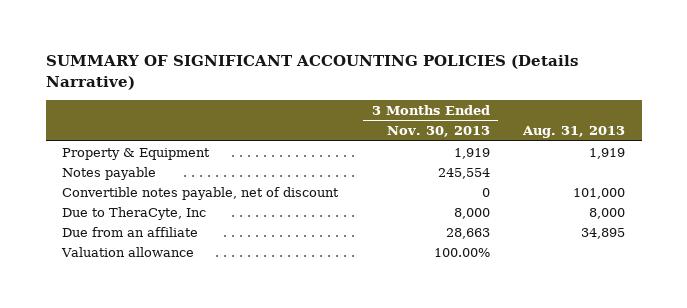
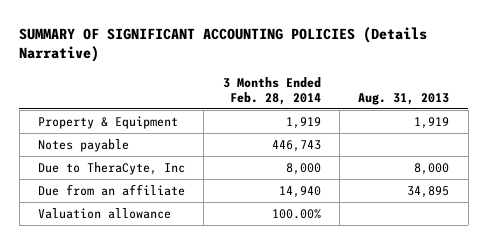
- | 3 Months Ended Nov. 30, 2013 | Aug. 31, 2013
+ | 3 Months Ended Feb. 28, 2014 | Aug. 31, 2013
- Convertible notes payable, net of discount | 0 | 101,000

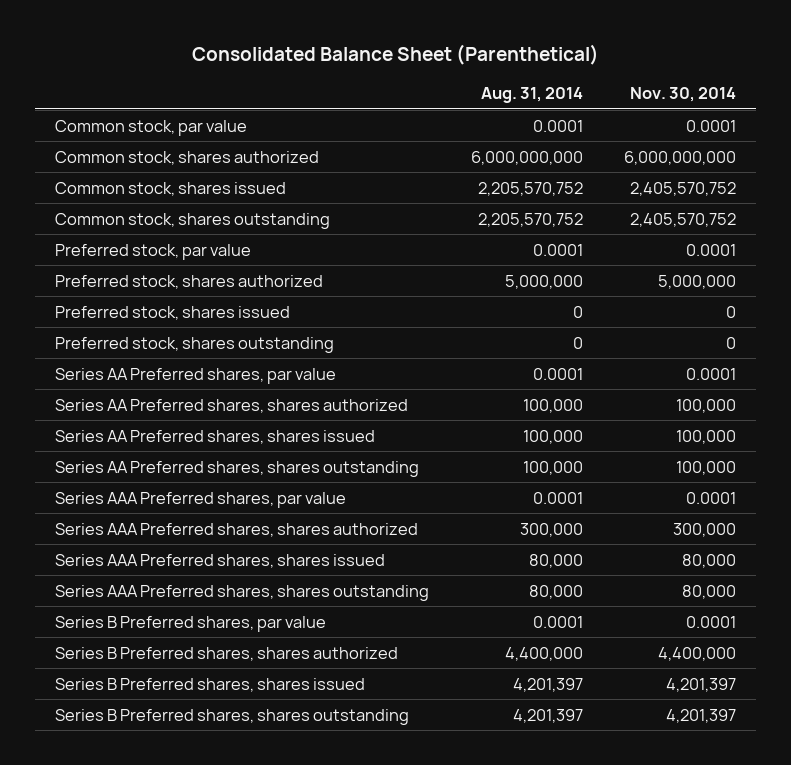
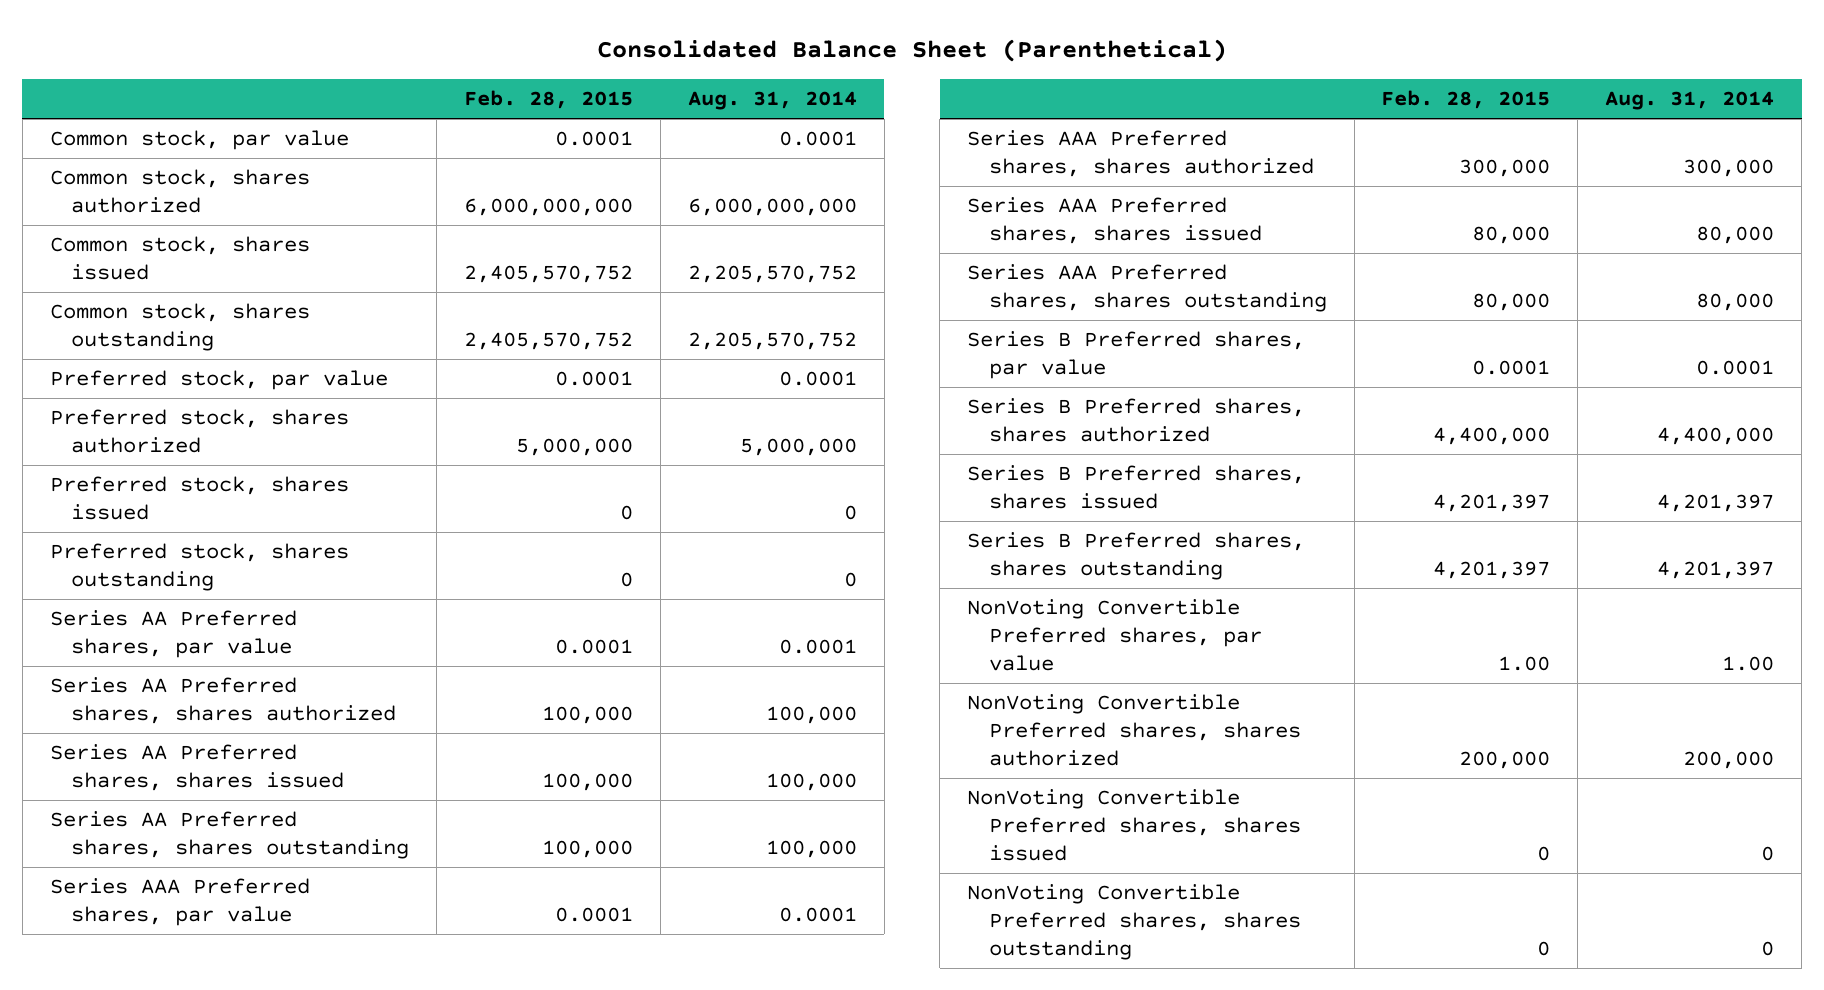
- | Aug. 31, 2014 | Nov. 30, 2014
+ | Feb. 28, 2015 | Aug. 31, 2014
+ NonVoting Convertible Preferred shares, par value | 1.00 | 1.00
+ NonVoting Convertible Preferred shares, shares authorized | 200,000 | 200,000
+ NonVoting Convertible Preferred shares, shares issued | 0 | 0
+ NonVoting Convertible Preferred shares, shares outstanding | 0 | 0

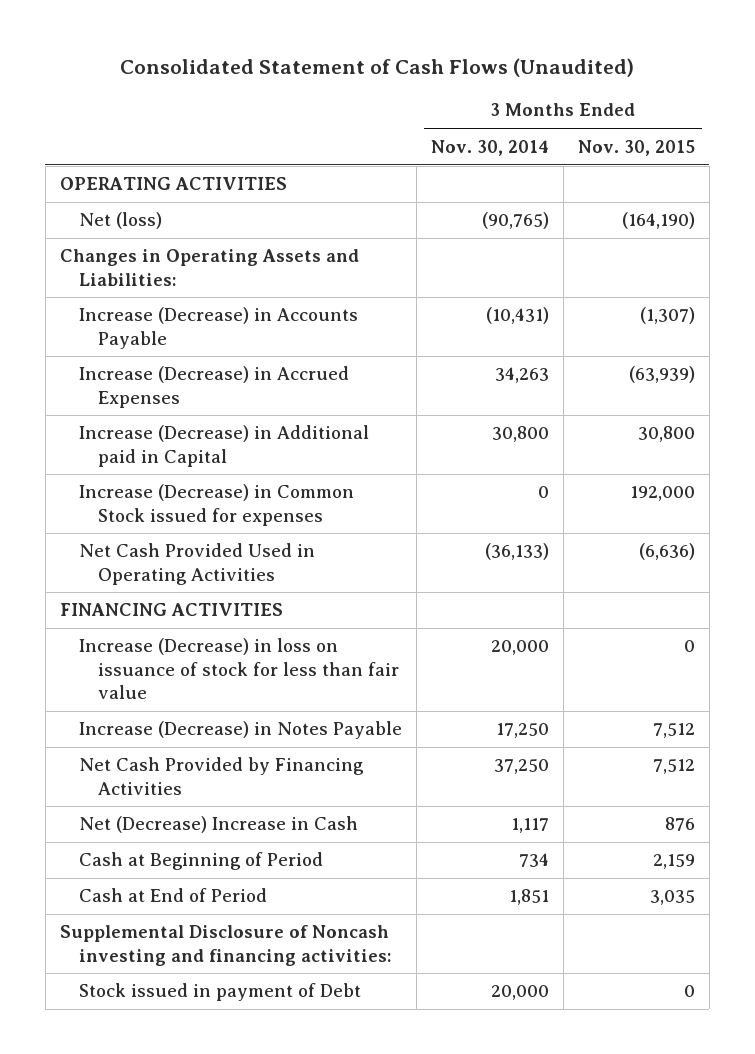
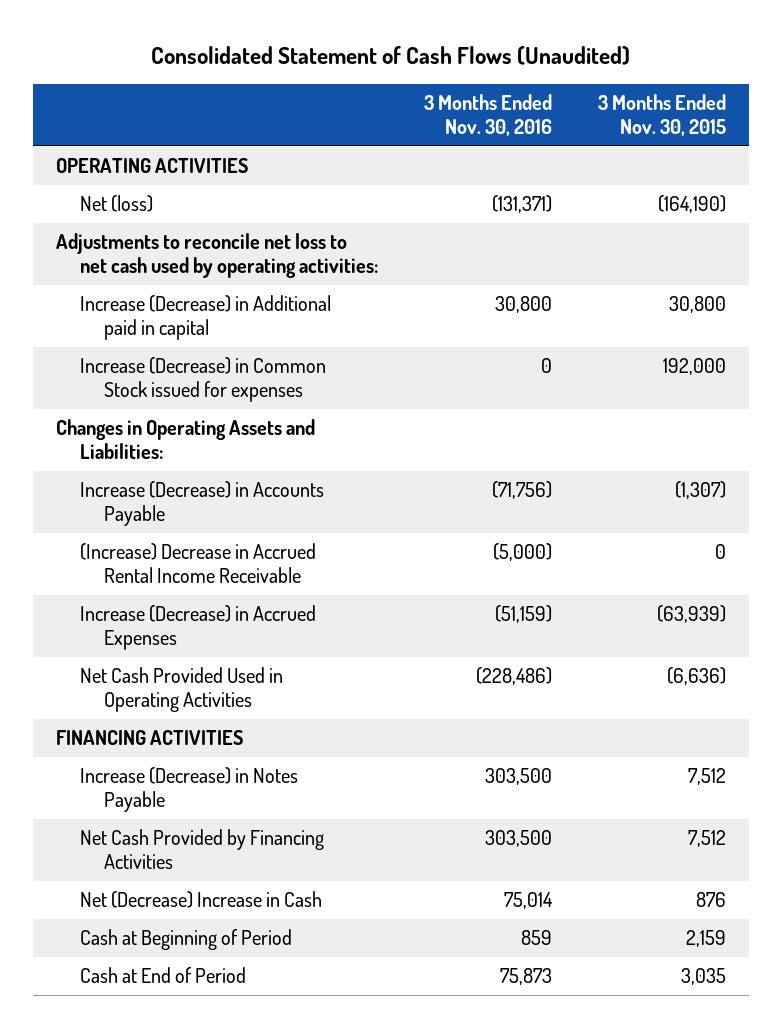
- | 3 Months Ended Nov. 30, 2014 | 3 Months Ended Nov. 30, 2015
+ | 3 Months Ended Nov. 30, 2016 | 3 Months Ended Nov. 30, 2015
+ Adjustments to reconcile net loss to net cash used by operating activities:
+ Increase (Decrease) in Additional paid in capital | 30,800 | 30,800
moved up: Increase (Decrease) in Common Stock issued for expenses | 0 | 192,000
+ (Increase) Decrease in Accrued Rental Income Receivable | (5,000) | 0
- Increase (Decrease) in Additional paid in Capital | 30,800 | 30,800
- Increase (Decrease) in loss on issuance of stock for less than fair value | 20,000 | 0
- Supplemental Disclosure of Noncash investing and financing activities:
- Stock issued in payment of Debt | 20,000 | 0

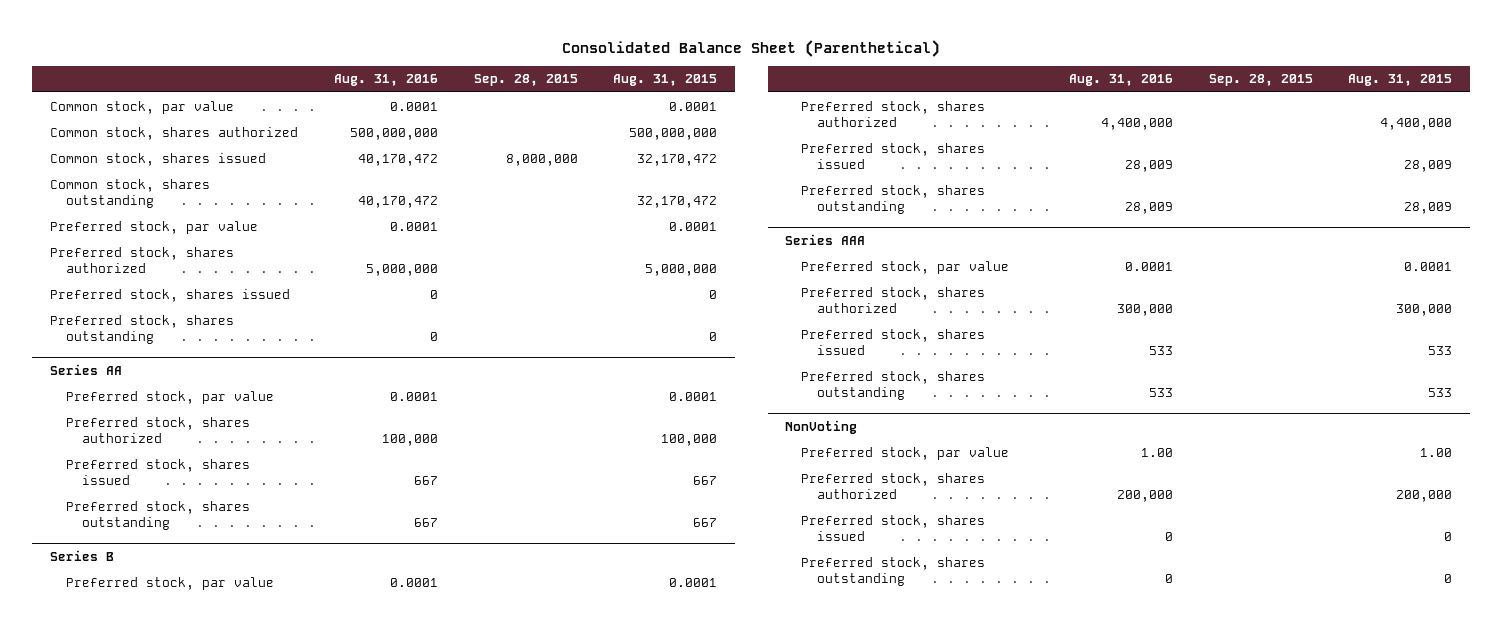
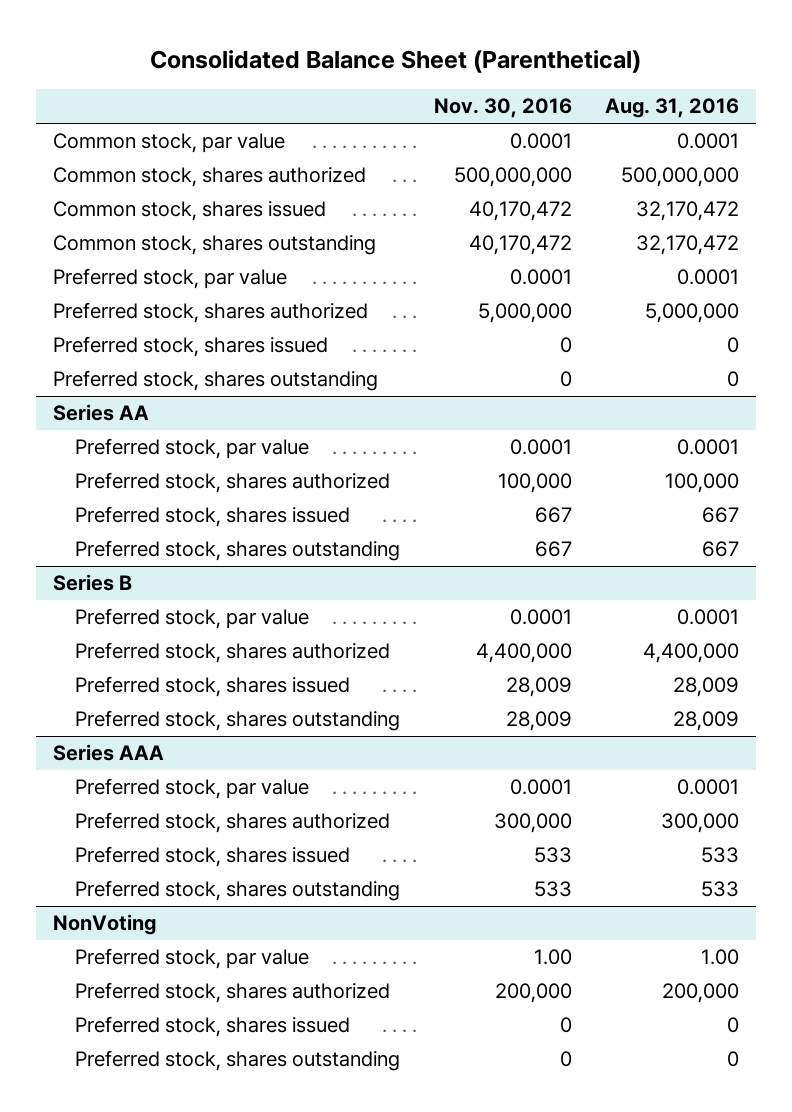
- | Aug. 31, 2016 | Sep. 28, 2015 | Aug. 31, 2015
+ | Nov. 30, 2016 | Aug. 31, 2016
- Common stock, shares issued | 40,170,472 | 8,000,000 | 32,170,472
- Common stock, shares outstanding | 40,170,472 | | 32,170,472
+ Common stock, shares issued | 40,170,472 | 32,170,472
+ Common stock, shares outstanding | 40,170,472 | 32,170,472

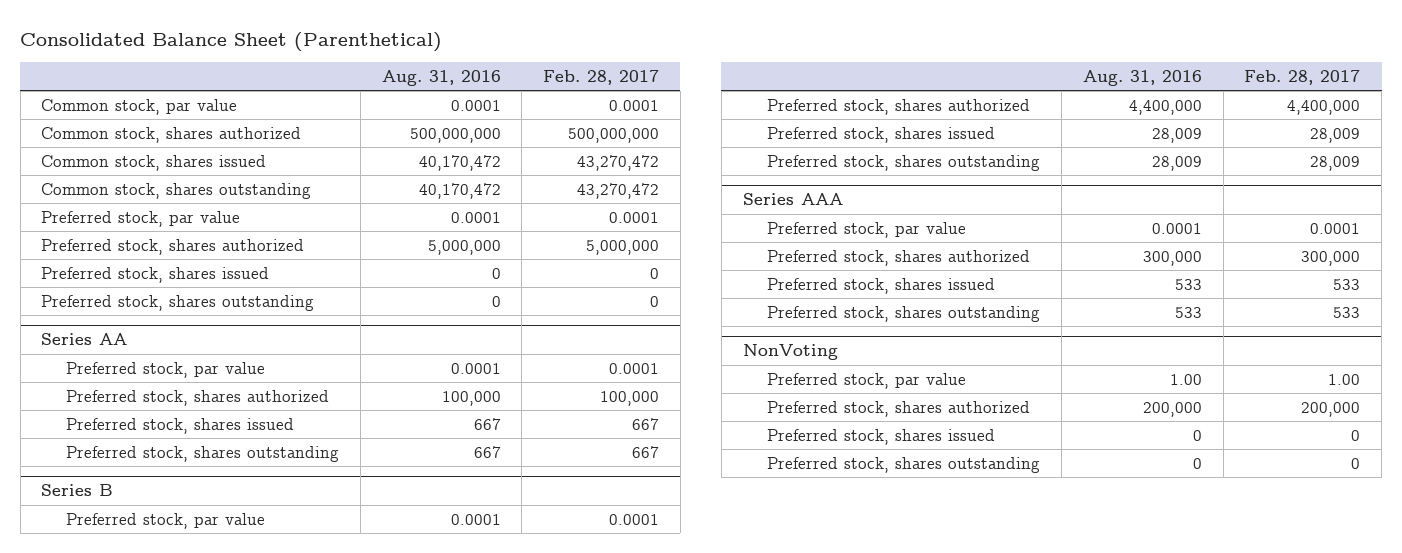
- | Nov. 30, 2016 | Aug. 31, 2016
+ | Aug. 31, 2016 | Feb. 28, 2017
- Common stock, shares issued | 40,170,472 | 32,170,472
- Common stock, shares outstanding | 40,170,472 | 32,170,472
+ Common stock, shares issued | 40,170,472 | 43,270,472
+ Common stock, shares outstanding | 40,170,472 | 43,270,472

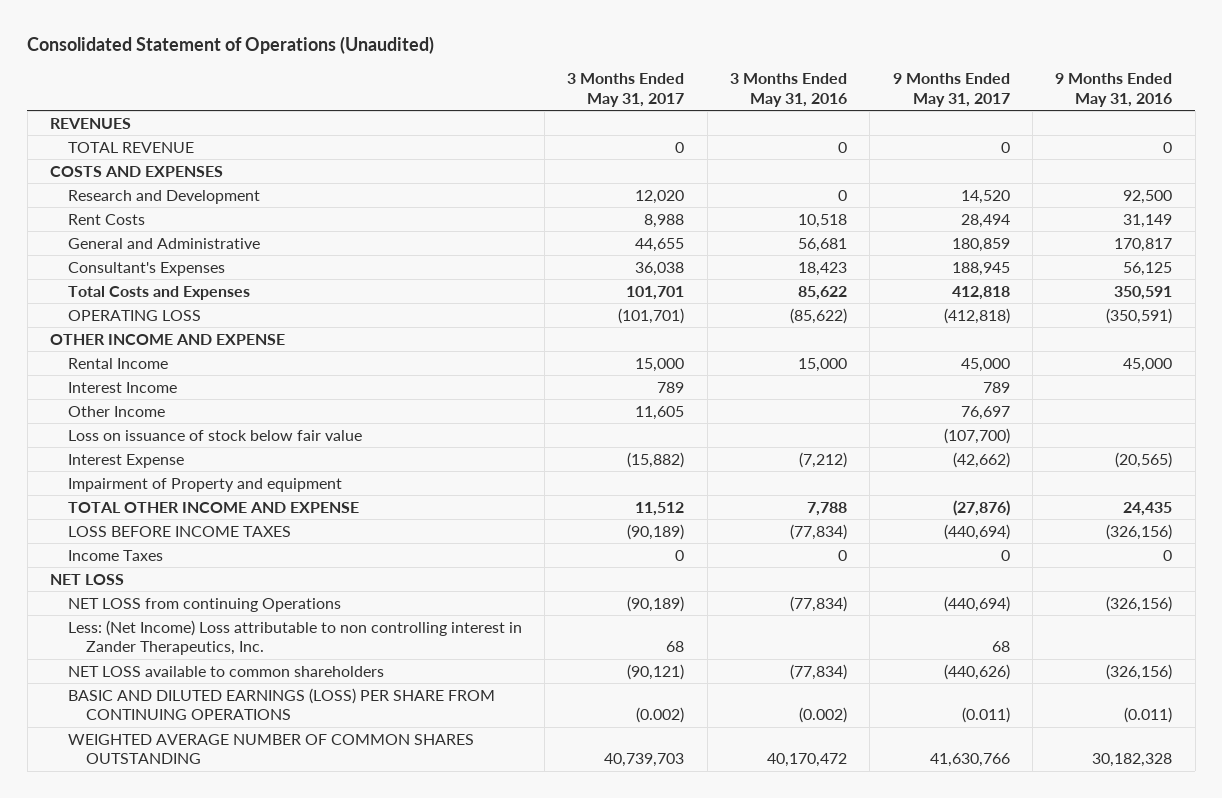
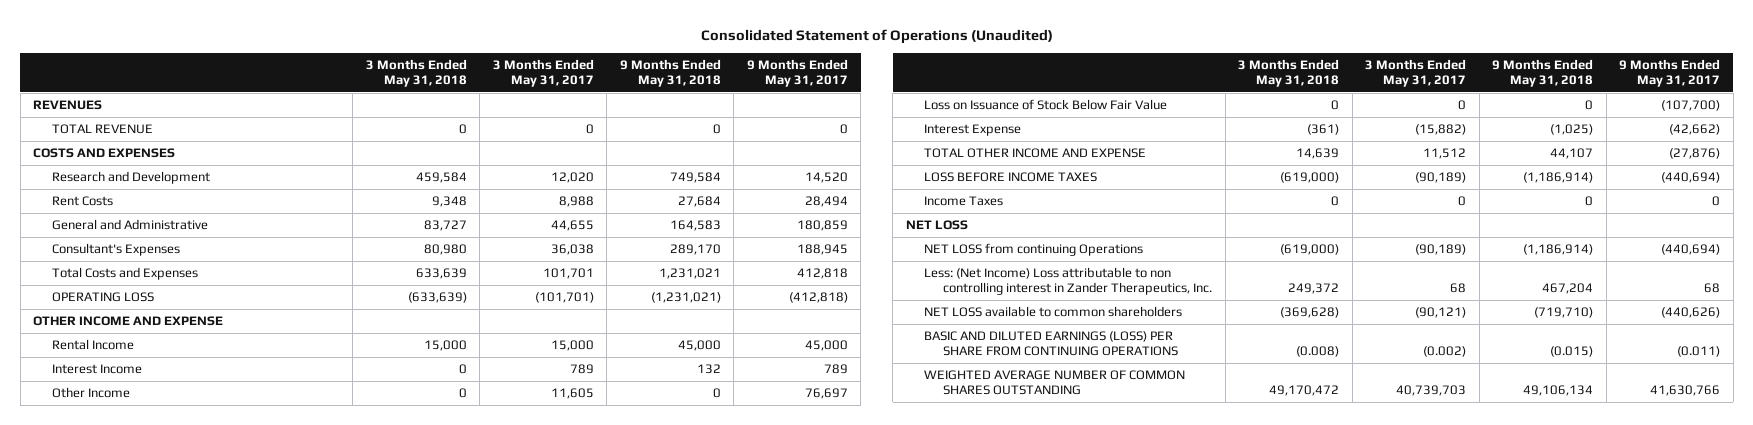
- | 3 Months Ended May 31, 2017 | 3 Months Ended May 31, 2016 | 9 Months Ended May 31, 2017 | 9 Months Ended May 31, 2016
+ | 3 Months Ended May 31, 2018 | 3 Months Ended May 31, 2017 | 9 Months Ended May 31, 2018 | 9 Months Ended May 31, 2017
- Loss on issuance of stock below fair value | | | (107,700) |
+ Loss on Issuance of Stock Below Fair Value | 0 | 0 | 0 | (107,700)
- Impairment of Property and equipment

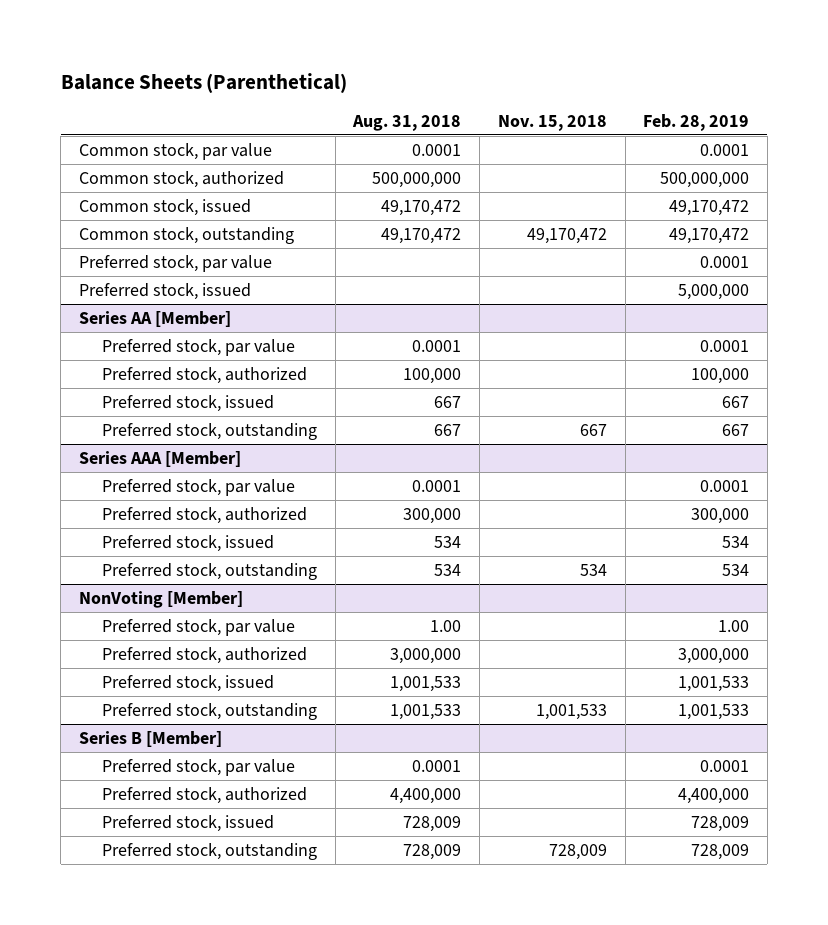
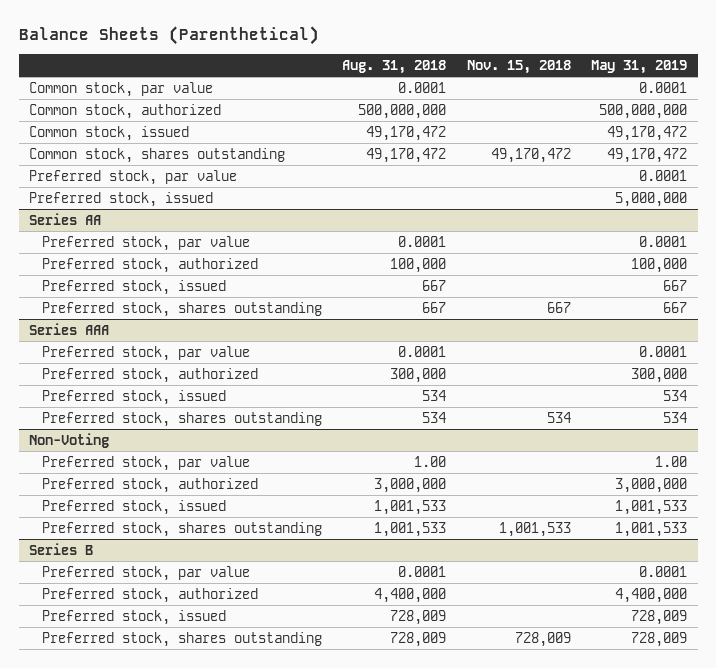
- | Aug. 31, 2018 | Nov. 15, 2018 | Feb. 28, 2019
+ | Aug. 31, 2018 | Nov. 15, 2018 | May 31, 2019
- Common stock, outstanding | 49,170,472 | 49,170,472 | 49,170,472
+ Common stock, shares outstanding | 49,170,472 | 49,170,472 | 49,170,472
- Series AA [Member]
+ Series AA
- Preferred stock, outstanding | 667 | 667 | 667
- Series AAA [Member]
+ Preferred stock, shares outstanding | 667 | 667 | 667
+ Series AAA
- Preferred stock, outstanding | 534 | 534 | 534
- NonVoting [Member]
+ Preferred stock, shares outstanding | 534 | 534 | 534
+ Non-Voting
- Preferred stock, outstanding | 1,001,533 | 1,001,533 | 1,001,533
- Series B [Member]
+ Preferred stock, shares outstanding | 1,001,533 | 1,001,533 | 1,001,533
+ Series B
- Preferred stock, outstanding | 728,009 | 728,009 | 728,009
+ Preferred stock, shares outstanding | 728,009 | 728,009 | 728,009

